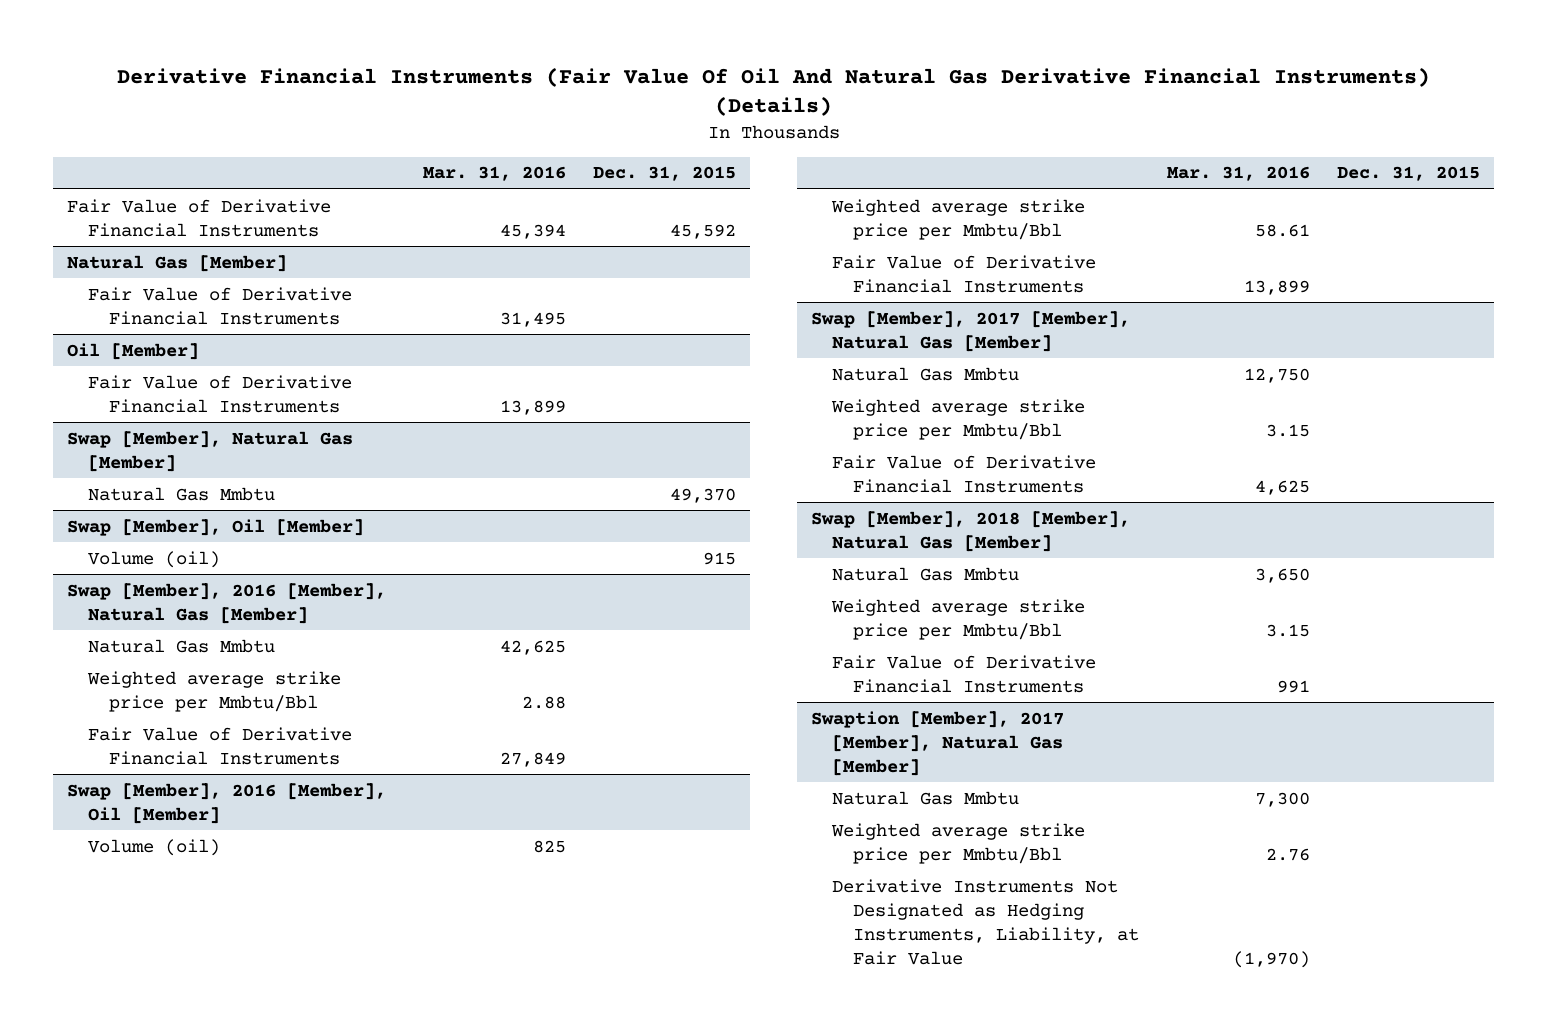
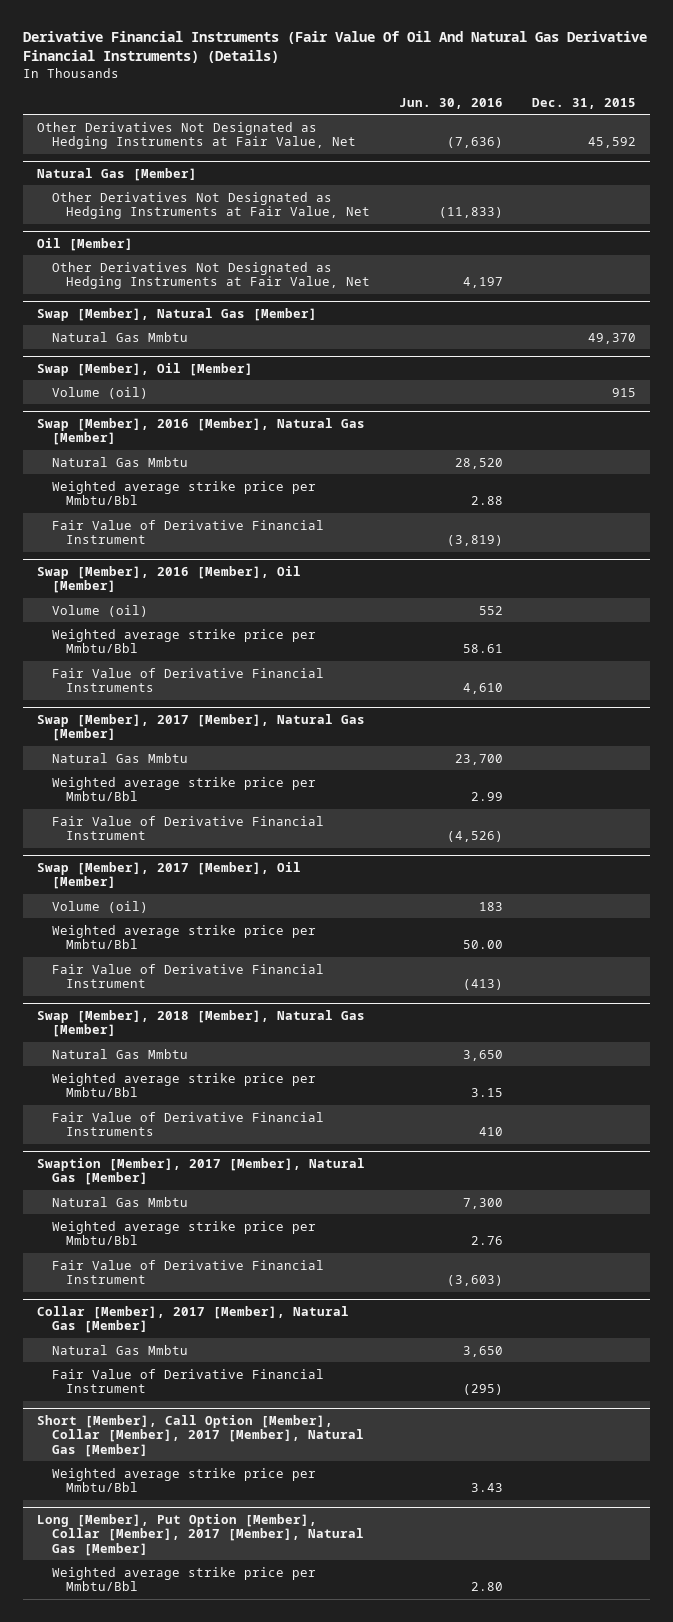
- | Mar. 31, 2016 | Dec. 31, 2015
+ | Jun. 30, 2016 | Dec. 31, 2015
- Fair Value of Derivative Financial Instruments | 45,394 | 45,592
+ Other Derivatives Not Designated as Hedging Instruments at Fair Value, Net | (7,636) | 45,592
@ Natural Gas [Member]
- Fair Value of Derivative Financial Instruments | 31,495 |
+ Other Derivatives Not Designated as Hedging Instruments at Fair Value, Net | (11,833) |
@ Oil [Member]
- Fair Value of Derivative Financial Instruments | 13,899 |
+ Other Derivatives Not Designated as Hedging Instruments at Fair Value, Net | 4,197 |
@ Swap [Member], 2016 [Member], Natural Gas [Member]
- Fair Value of Derivative Financial Instruments | 27,849 |
+ Fair Value of Derivative Financial Instrument | (3,819) |
@ Swap [Member], 2017 [Member], Natural Gas [Member]
- Fair Value of Derivative Financial Instruments | 4,625 |
+ Fair Value of Derivative Financial Instrument | (4,526) |
+ Swap [Member], 2017 [Member], Oil [Member]
+ Volume (oil) | 183 |
+ Weighted average strike price per Mmbtu/Bbl | 50.00 |
+ Fair Value of Derivative Financial Instrument | (413) |
@ Swaption [Member], 2017 [Member], Natural Gas [Member]
- Derivative Instruments Not Designated as Hedging Instruments, Liability, at Fair Value | (1,970) |
+ Fair Value of Derivative Financial Instrument | (3,603) |
+ Collar [Member], 2017 [Member], Natural Gas [Member]
+ Natural Gas Mmbtu | 3,650 |
+ Fair Value of Derivative Financial Instrument | (295) |
+ Short [Member], Call Option [Member], Collar [Member], 2017 [Member], Natural Gas [Member]
+ Weighted average strike price per Mmbtu/Bbl | 3.43 |
+ Long [Member], Put Option [Member], Collar [Member], 2017 [Member], Natural Gas [Member]
+ Weighted average strike price per Mmbtu/Bbl | 2.80 |

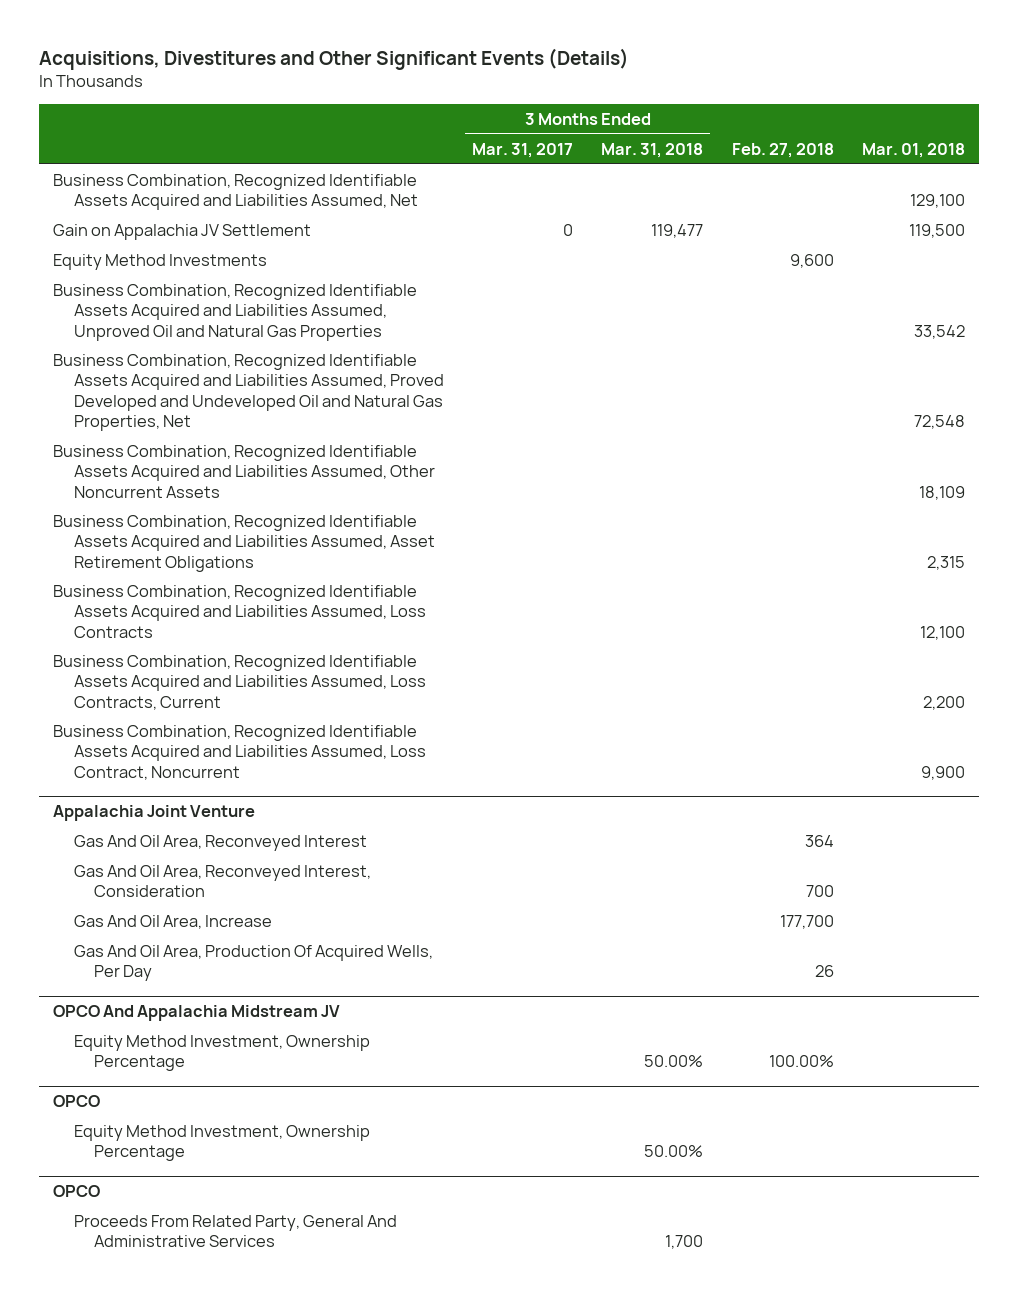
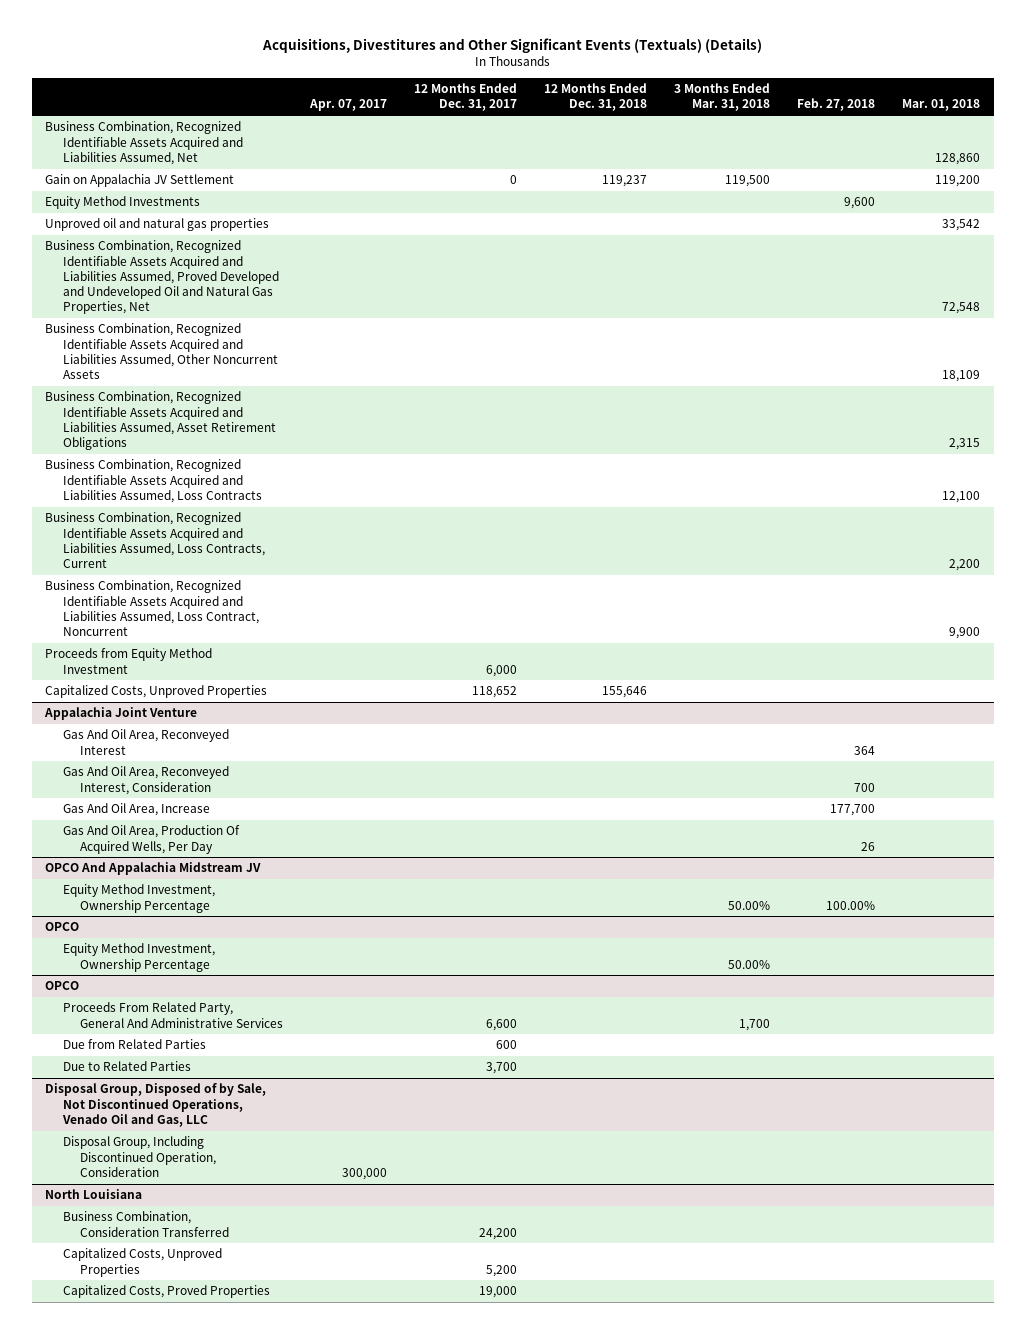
- Acquisitions, Divestitures and Other Significant Events (Details)
+ Acquisitions, Divestitures and Other Significant Events (Textuals) (Details)
- | 3 Months Ended Mar. 31, 2017 | 3 Months Ended Mar. 31, 2018 | Feb. 27, 2018 | Mar. 01, 2018
+ | Apr. 07, 2017 | 12 Months Ended Dec. 31, 2017 | 12 Months Ended Dec. 31, 2018 | 3 Months Ended Mar. 31, 2018 | Feb. 27, 2018 | Mar. 01, 2018
- Business Combination, Recognized Identifiable Assets Acquired and Liabilities Assumed, Net | | | | 129,100
- Gain on Appalachia JV Settlement | 0 | 119,477 | | 119,500
+ Business Combination, Recognized Identifiable Assets Acquired and Liabilities Assumed, Net | | | | | | 128,860
+ Gain on Appalachia JV Settlement | | 0 | 119,237 | 119,500 | | 119,200
- Business Combination, Recognized Identifiable Assets Acquired and Liabilities Assumed, Unproved Oil and Natural Gas Properties | | | | 33,542
+ Unproved oil and natural gas properties | | | | | | 33,542
+ Proceeds from Equity Method Investment | | 6,000 | | | |
+ Capitalized Costs, Unproved Properties | | 118,652 | 155,646 | | |
@ OPCO
+ Due from Related Parties | | 600 | | | |
+ Due to Related Parties | | 3,700 | | | |
+ Disposal Group, Disposed of by Sale, Not Discontinued Operations, Venado Oil and Gas, LLC
+ Disposal Group, Including Discontinued Operation, Consideration | 300,000 | | | | |
+ North Louisiana
+ Business Combination, Consideration Transferred | | 24,200 | | | |
+ Capitalized Costs, Unproved Properties | | 5,200 | | | |
+ Capitalized Costs, Proved Properties | | 19,000 | | | |

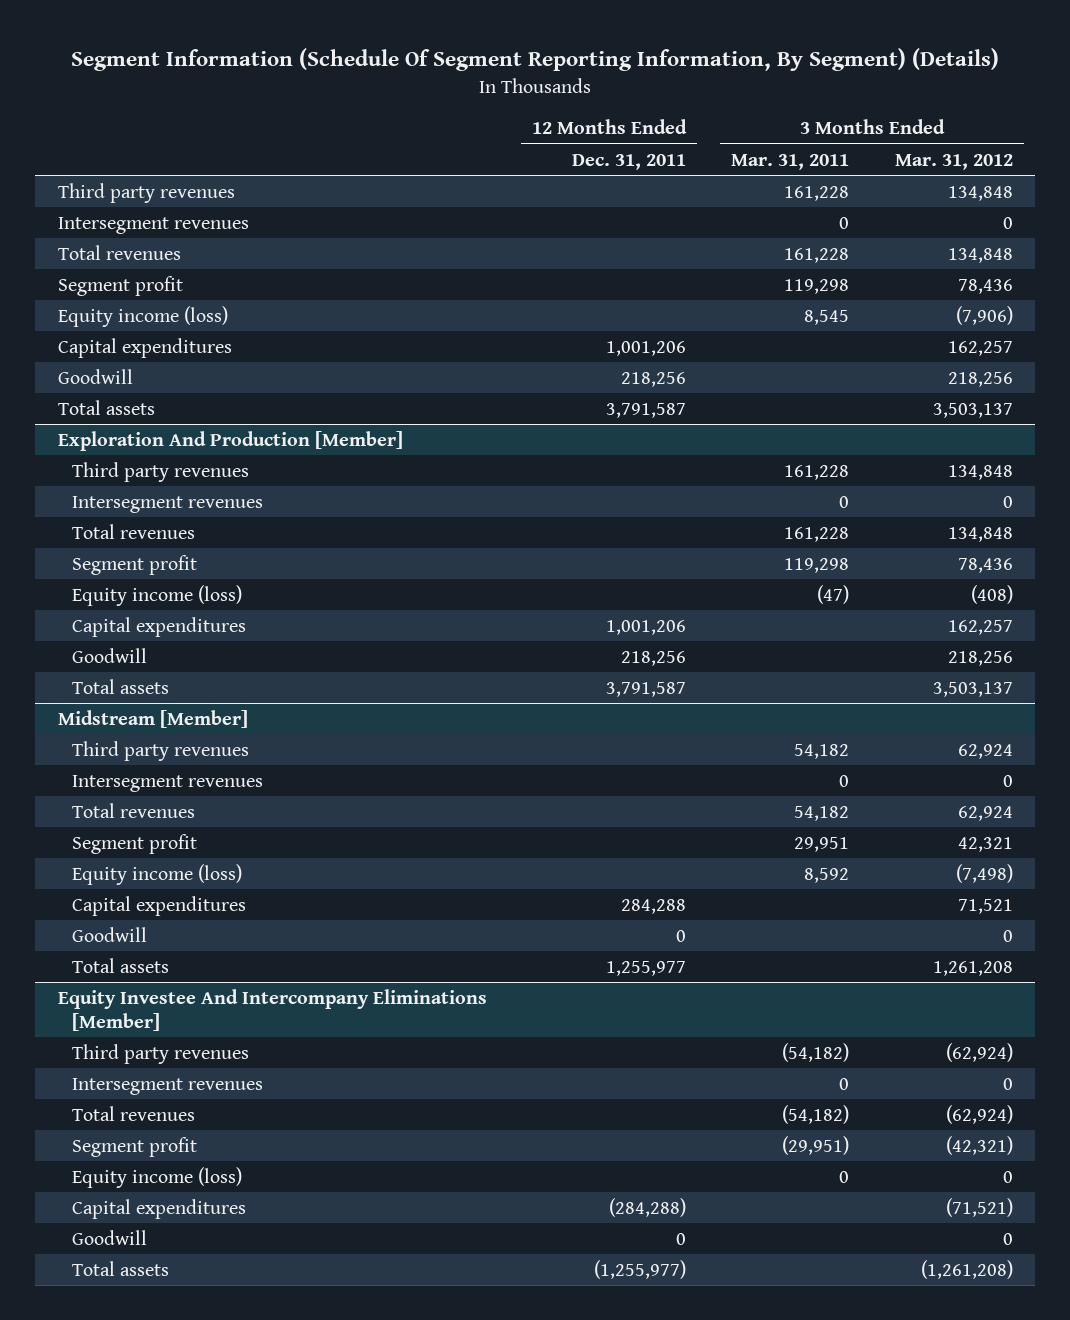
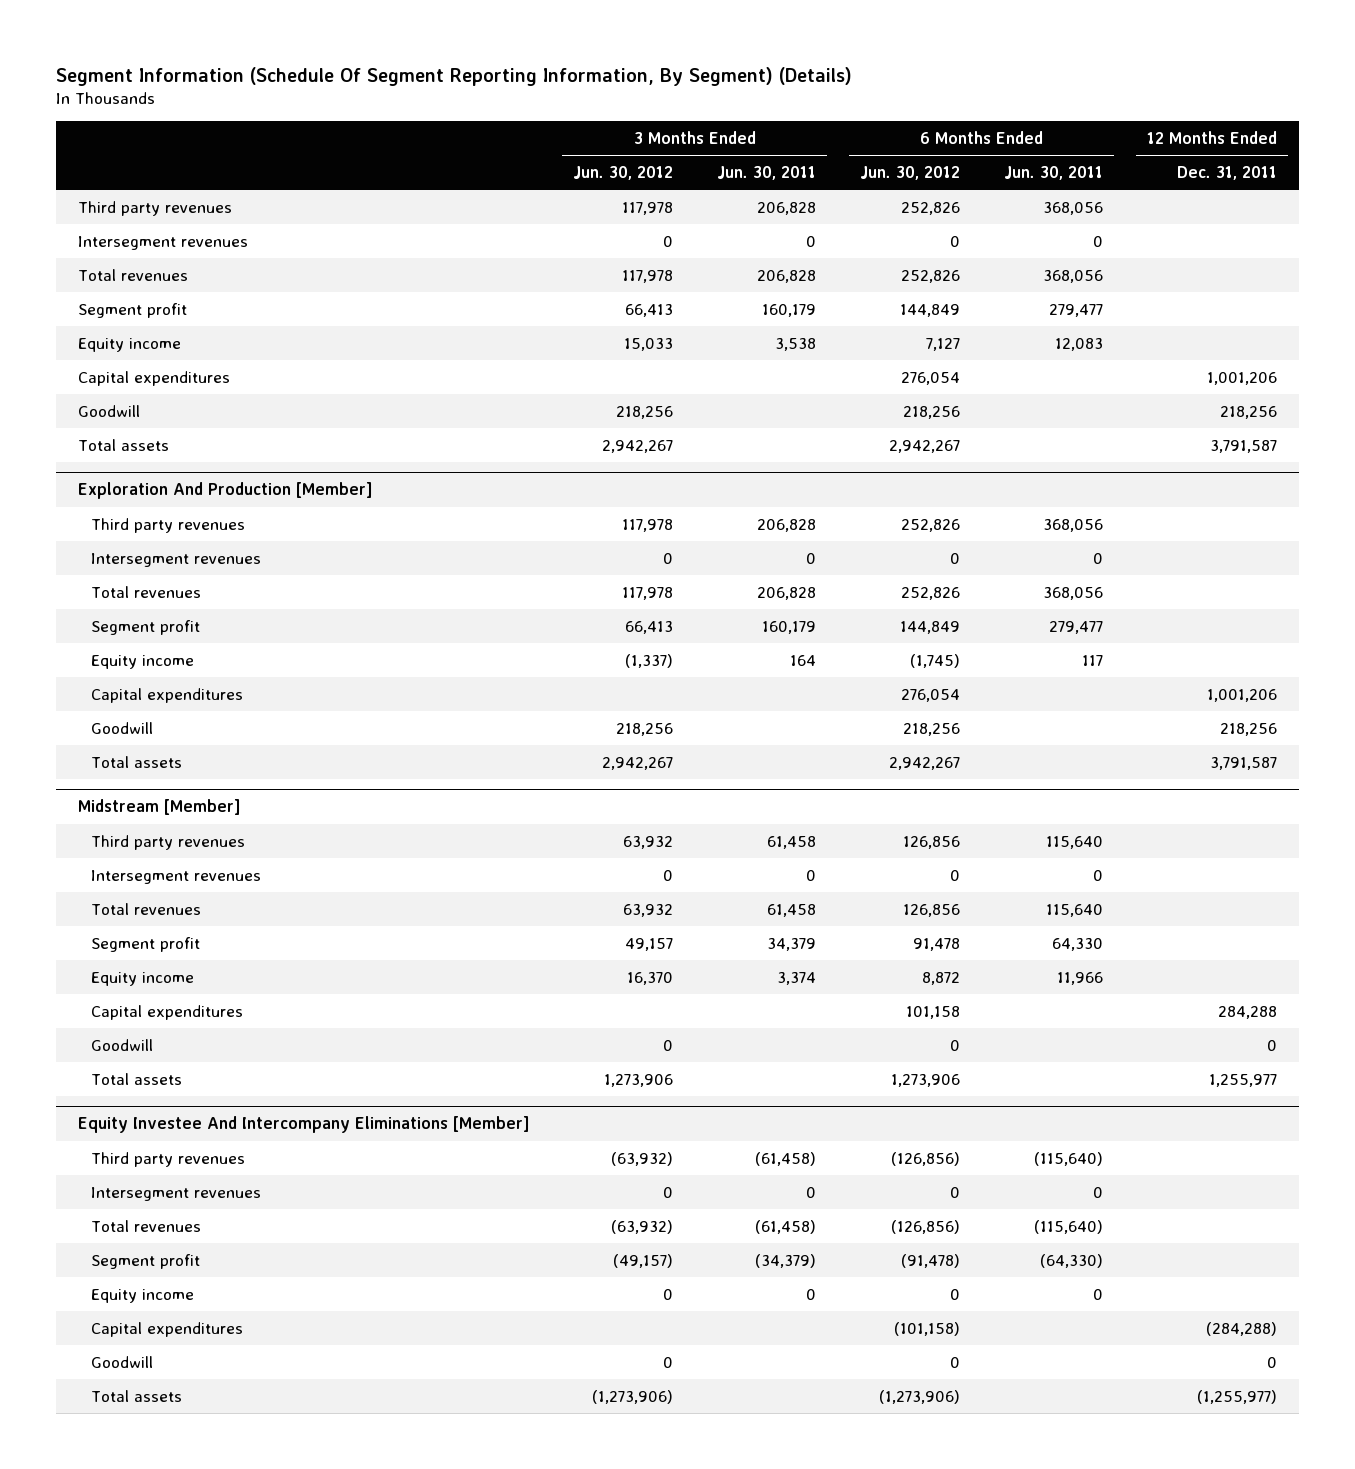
- | 12 Months Ended Dec. 31, 2011 | 3 Months Ended Mar. 31, 2011 | 3 Months Ended Mar. 31, 2012
+ | 3 Months Ended Jun. 30, 2012 | 3 Months Ended Jun. 30, 2011 | 6 Months Ended Jun. 30, 2012 | 6 Months Ended Jun. 30, 2011 | 12 Months Ended Dec. 31, 2011
- Equity income (loss) | | 8,545 | (7,906)
+ Equity income | 15,033 | 3,538 | 7,127 | 12,083 |
@ Exploration And Production [Member]
- Equity income (loss) | | (47) | (408)
+ Equity income | (1,337) | 164 | (1,745) | 117 |
@ Midstream [Member]
- Equity income (loss) | | 8,592 | (7,498)
+ Equity income | 16,370 | 3,374 | 8,872 | 11,966 |
@ Equity Investee And Intercompany Eliminations [Member]
- Equity income (loss) | | 0 | 0
+ Equity income | 0 | 0 | 0 | 0 |

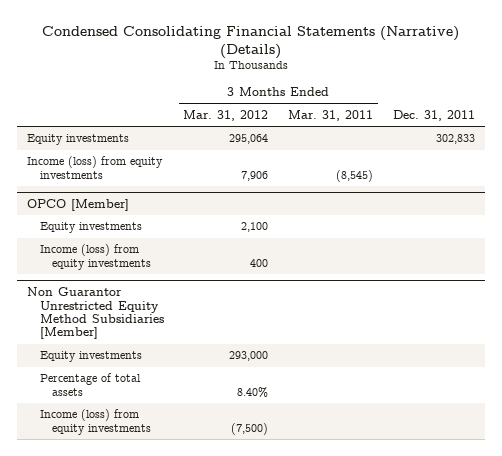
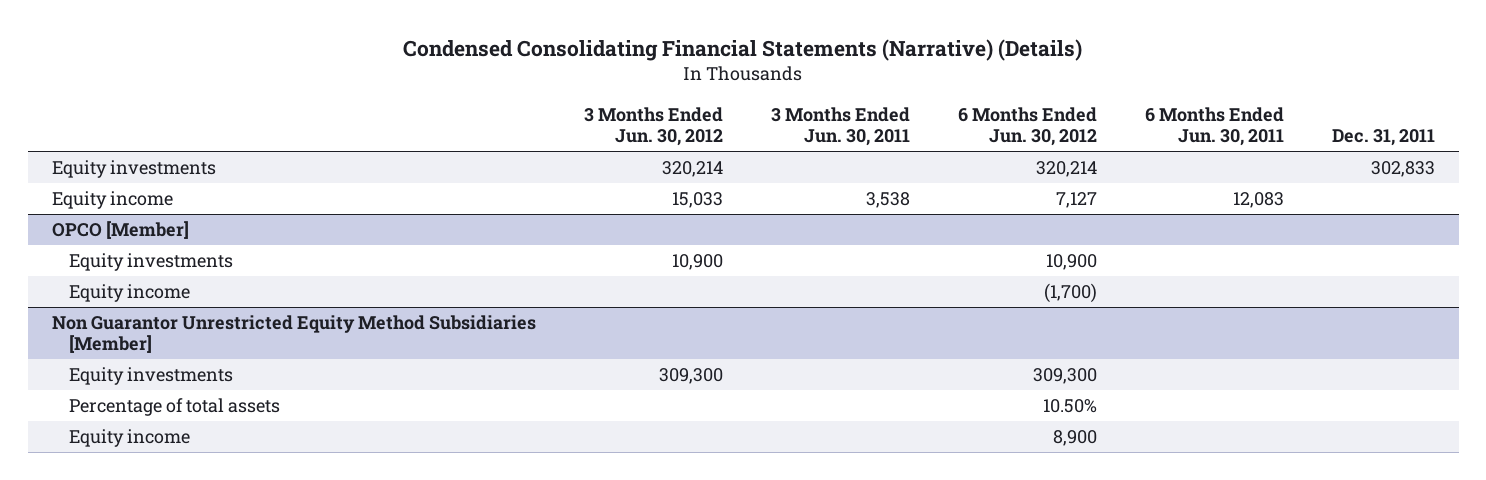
- | 3 Months Ended Mar. 31, 2012 | 3 Months Ended Mar. 31, 2011 | Dec. 31, 2011
+ | 3 Months Ended Jun. 30, 2012 | 3 Months Ended Jun. 30, 2011 | 6 Months Ended Jun. 30, 2012 | 6 Months Ended Jun. 30, 2011 | Dec. 31, 2011
- Income (loss) from equity investments | 7,906 | (8,545) |
+ Equity income | 15,033 | 3,538 | 7,127 | 12,083 |
@ OPCO [Member]
- Income (loss) from equity investments | 400 | |
+ Equity income | | | (1,700) | |
@ Non Guarantor Unrestricted Equity Method Subsidiaries [Member]
- Income (loss) from equity investments | (7,500) | |
+ Equity income | | | 8,900 | |

